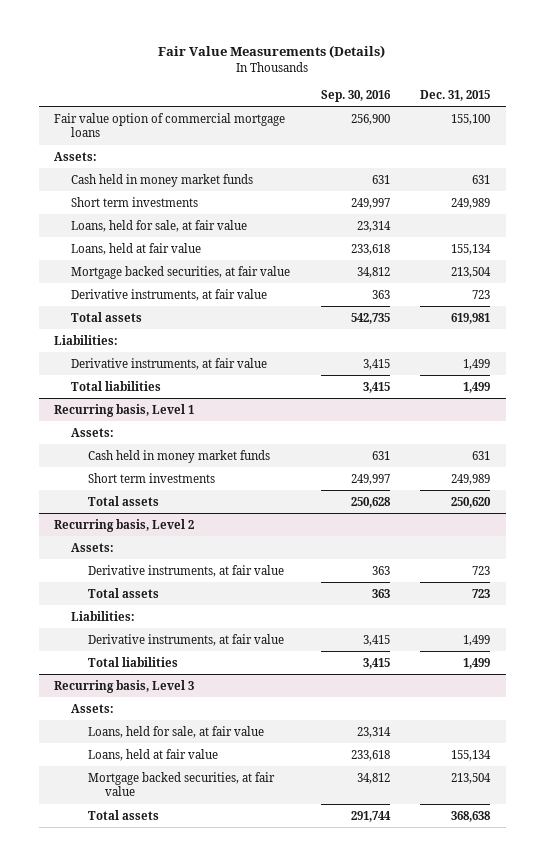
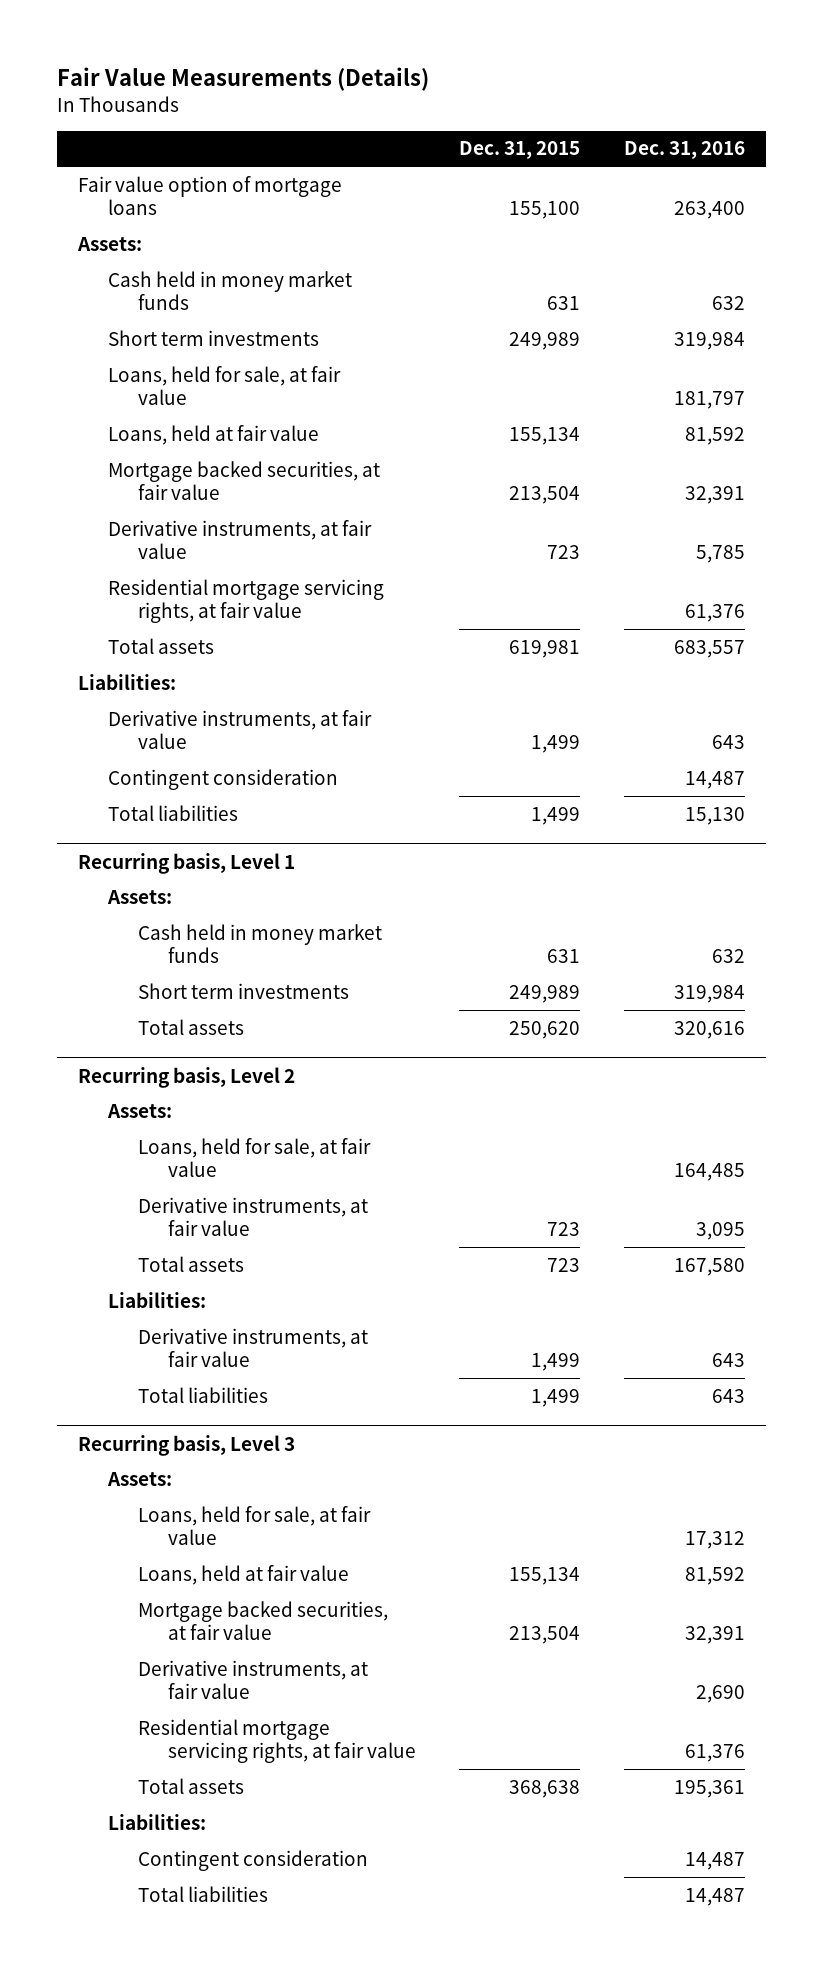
- | Sep. 30, 2016 | Dec. 31, 2015
+ | Dec. 31, 2015 | Dec. 31, 2016
- Fair value option of commercial mortgage loans | 256,900 | 155,100
+ Fair value option of mortgage loans | 155,100 | 263,400
+ Residential mortgage servicing rights, at fair value | | 61,376
+ Contingent consideration | | 14,487
@ Recurring basis, Level 2
+ Loans, held for sale, at fair value | | 164,485
@ Recurring basis, Level 3
+ Derivative instruments, at fair value | | 2,690
+ Residential mortgage servicing rights, at fair value | | 61,376
+ Liabilities:
+ Contingent consideration | | 14,487
+ Total liabilities | | 14,487

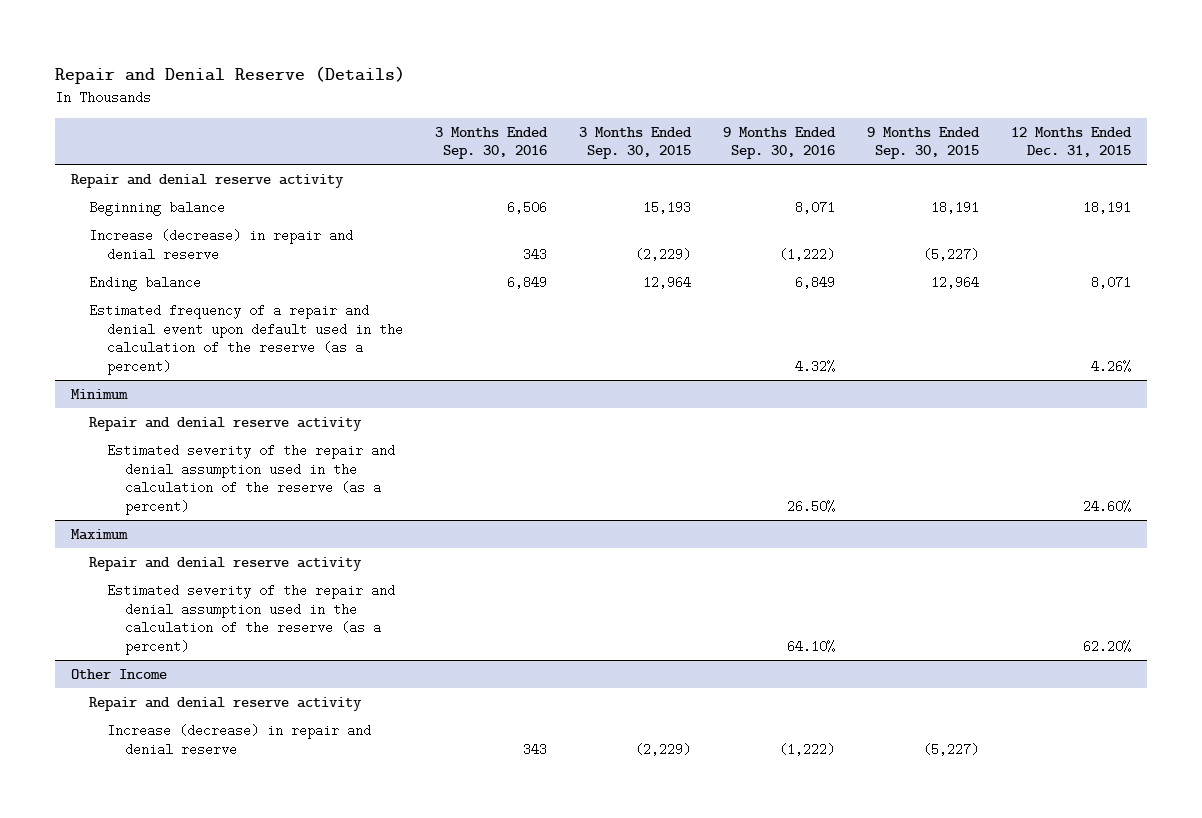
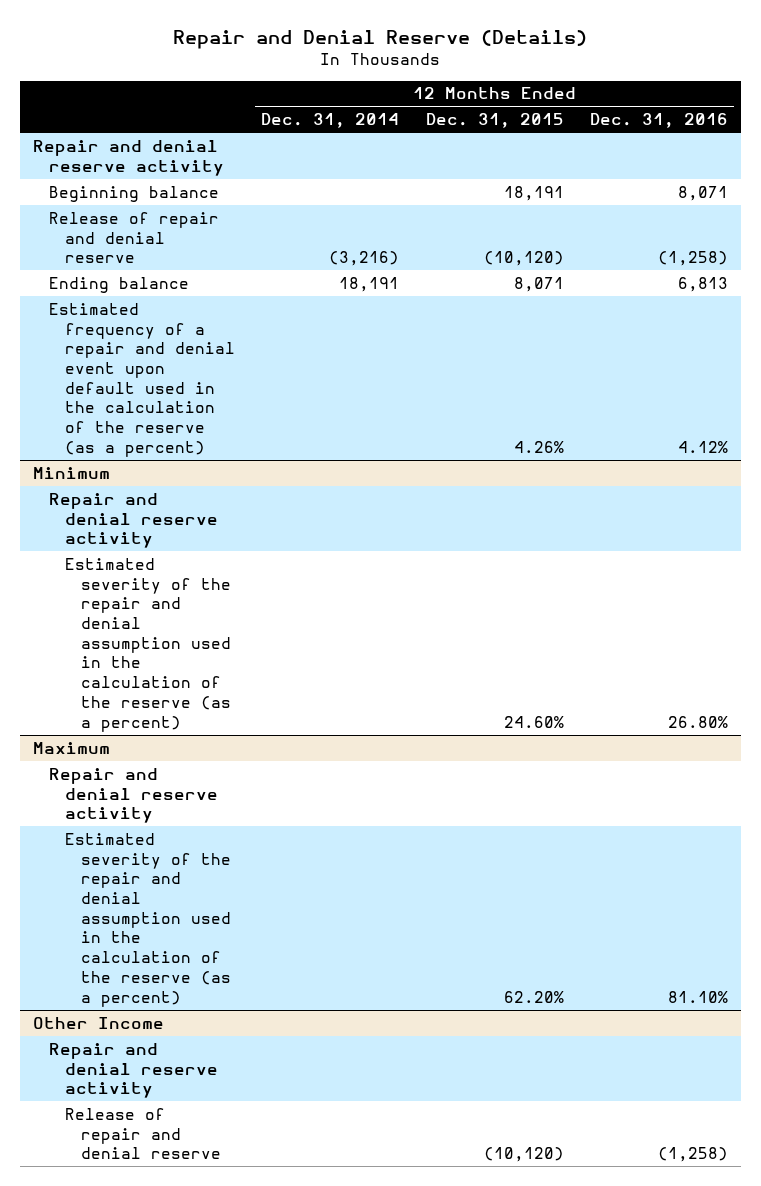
- | 3 Months Ended Sep. 30, 2016 | 3 Months Ended Sep. 30, 2015 | 9 Months Ended Sep. 30, 2016 | 9 Months Ended Sep. 30, 2015 | 12 Months Ended Dec. 31, 2015
+ | 12 Months Ended Dec. 31, 2014 | 12 Months Ended Dec. 31, 2015 | 12 Months Ended Dec. 31, 2016
- Increase (decrease) in repair and denial reserve | 343 | (2,229) | (1,222) | (5,227) |
+ Release of repair and denial reserve | (3,216) | (10,120) | (1,258)
@ Other Income
- Increase (decrease) in repair and denial reserve | 343 | (2,229) | (1,222) | (5,227) |
+ Release of repair and denial reserve | | (10,120) | (1,258)

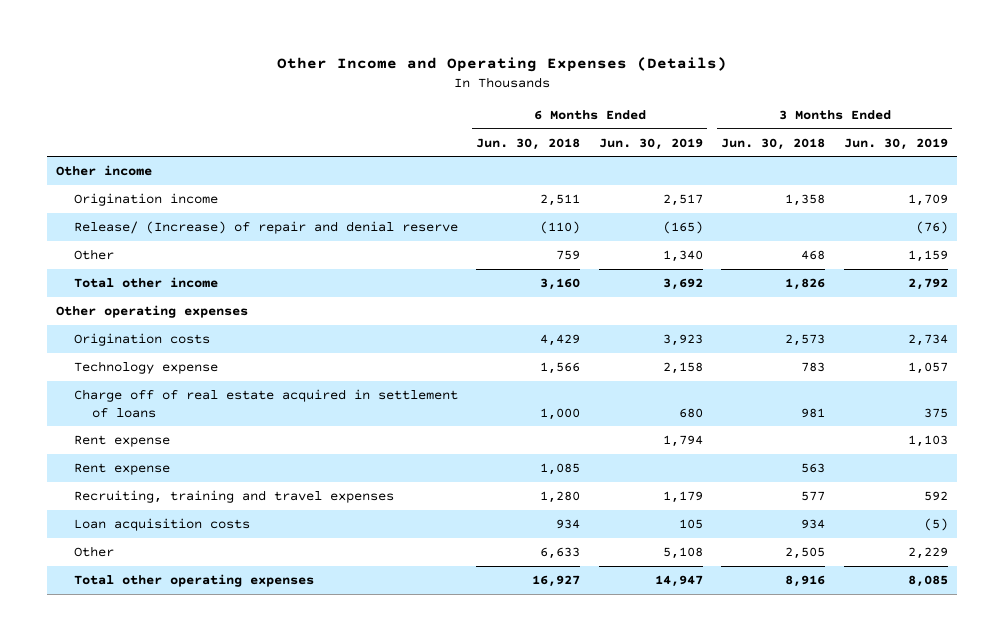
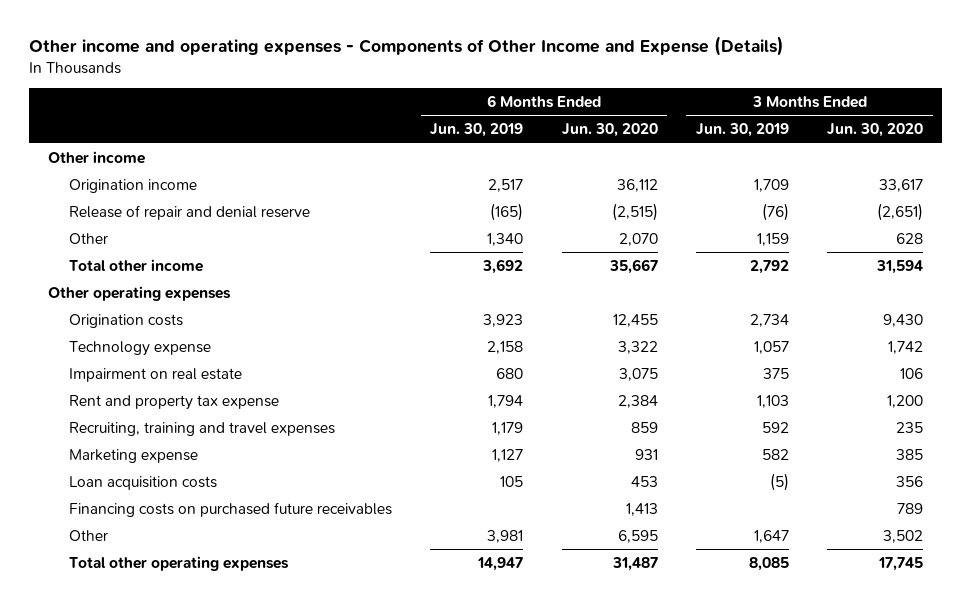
- Other Income and Operating Expenses (Details)
+ Other income and operating expenses - Components of Other Income and Expense (Details)
- | 6 Months Ended Jun. 30, 2018 | 6 Months Ended Jun. 30, 2019 | 3 Months Ended Jun. 30, 2018 | 3 Months Ended Jun. 30, 2019
+ | 6 Months Ended Jun. 30, 2019 | 6 Months Ended Jun. 30, 2020 | 3 Months Ended Jun. 30, 2019 | 3 Months Ended Jun. 30, 2020
- Release/ (Increase) of repair and denial reserve | (110) | (165) | | (76)
+ Release of repair and denial reserve | (165) | (2,515) | (76) | (2,651)
- Charge off of real estate acquired in settlement of loans | 1,000 | 680 | 981 | 375
- Rent expense | | 1,794 | | 1,103
- Rent expense | 1,085 | | 563 |
+ Impairment on real estate | 680 | 3,075 | 375 | 106
+ Rent and property tax expense | 1,794 | 2,384 | 1,103 | 1,200
+ Marketing expense | 1,127 | 931 | 582 | 385
- Other | 6,633 | 5,108 | 2,505 | 2,229
+ Financing costs on purchased future receivables | | 1,413 | | 789
+ Other | 3,981 | 6,595 | 1,647 | 3,502

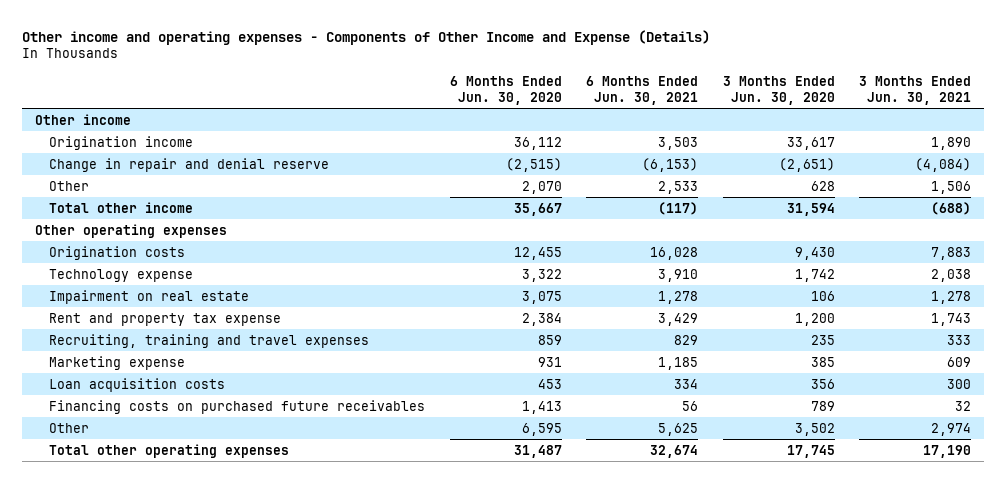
- | 6 Months Ended Jun. 30, 2019 | 6 Months Ended Jun. 30, 2020 | 3 Months Ended Jun. 30, 2019 | 3 Months Ended Jun. 30, 2020
+ | 6 Months Ended Jun. 30, 2020 | 6 Months Ended Jun. 30, 2021 | 3 Months Ended Jun. 30, 2020 | 3 Months Ended Jun. 30, 2021
- Release of repair and denial reserve | (165) | (2,515) | (76) | (2,651)
+ Change in repair and denial reserve | (2,515) | (6,153) | (2,651) | (4,084)

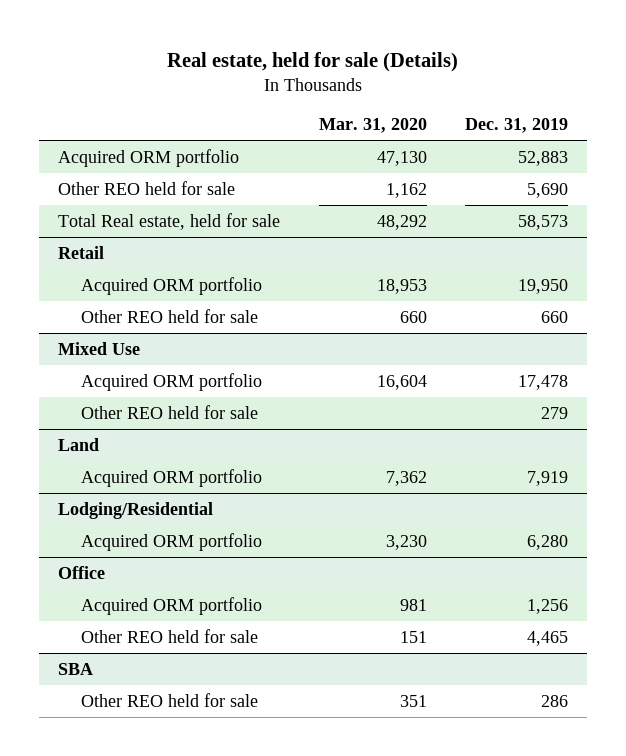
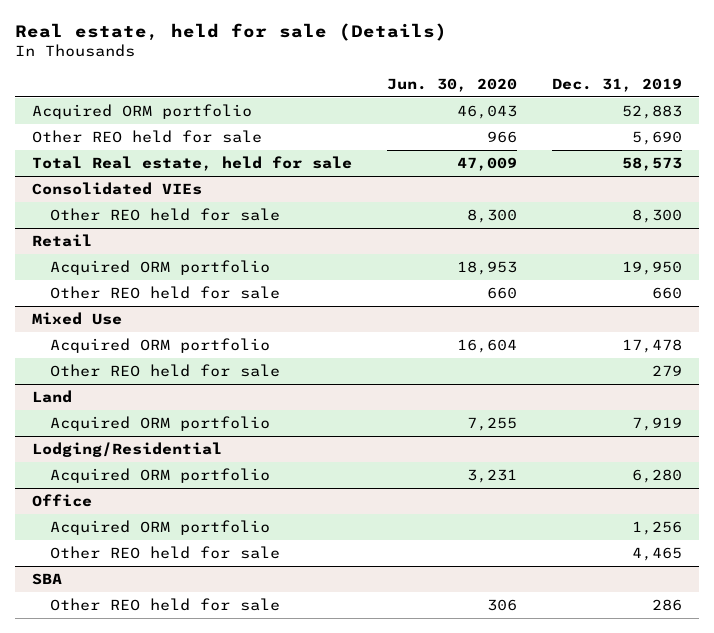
- | Mar. 31, 2020 | Dec. 31, 2019
+ | Jun. 30, 2020 | Dec. 31, 2019
+ Consolidated VIEs
+ Other REO held for sale | 8,300 | 8,300

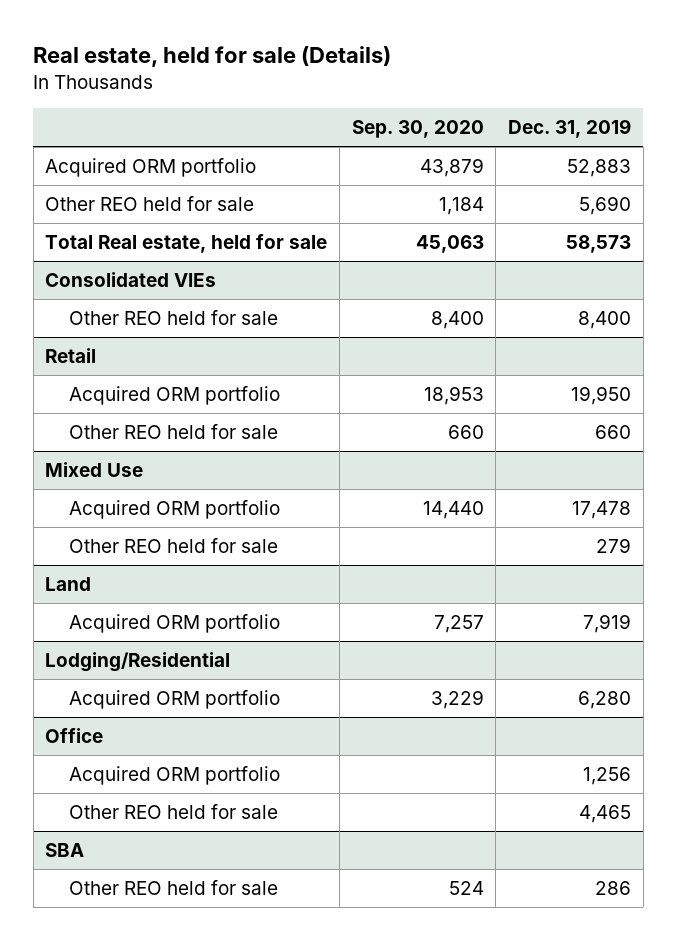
- | Jun. 30, 2020 | Dec. 31, 2019
+ | Sep. 30, 2020 | Dec. 31, 2019
@ Consolidated VIEs
- Other REO held for sale | 8,300 | 8,300
+ Other REO held for sale | 8,400 | 8,400

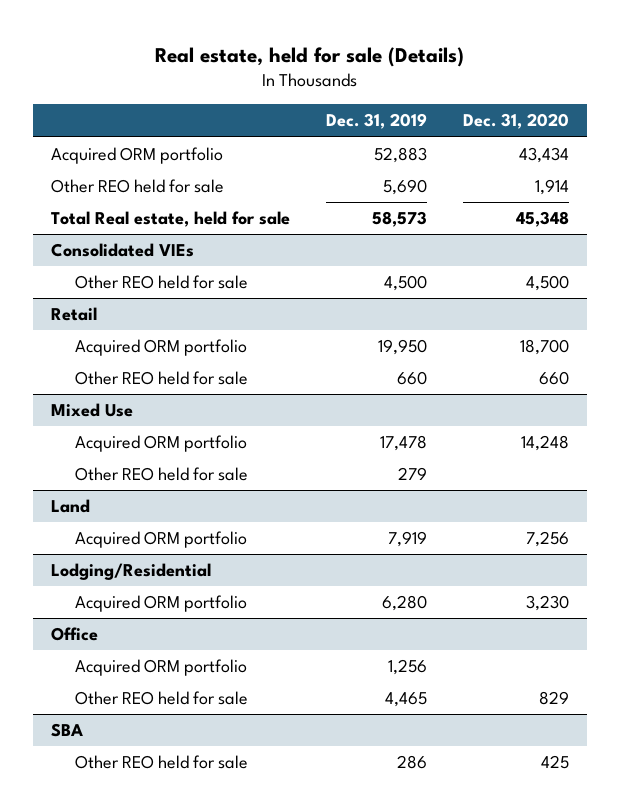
- | Sep. 30, 2020 | Dec. 31, 2019
+ | Dec. 31, 2019 | Dec. 31, 2020
@ Consolidated VIEs
- Other REO held for sale | 8,400 | 8,400
+ Other REO held for sale | 4,500 | 4,500

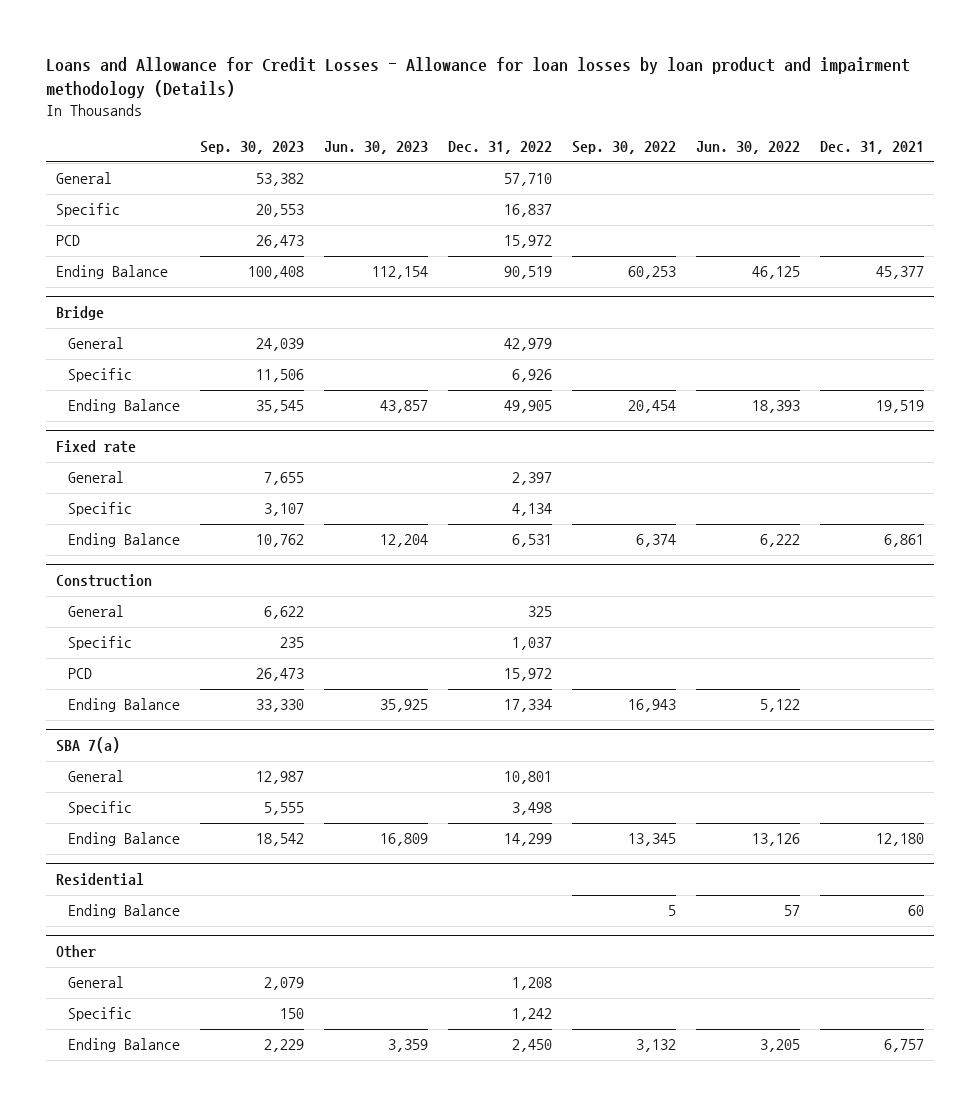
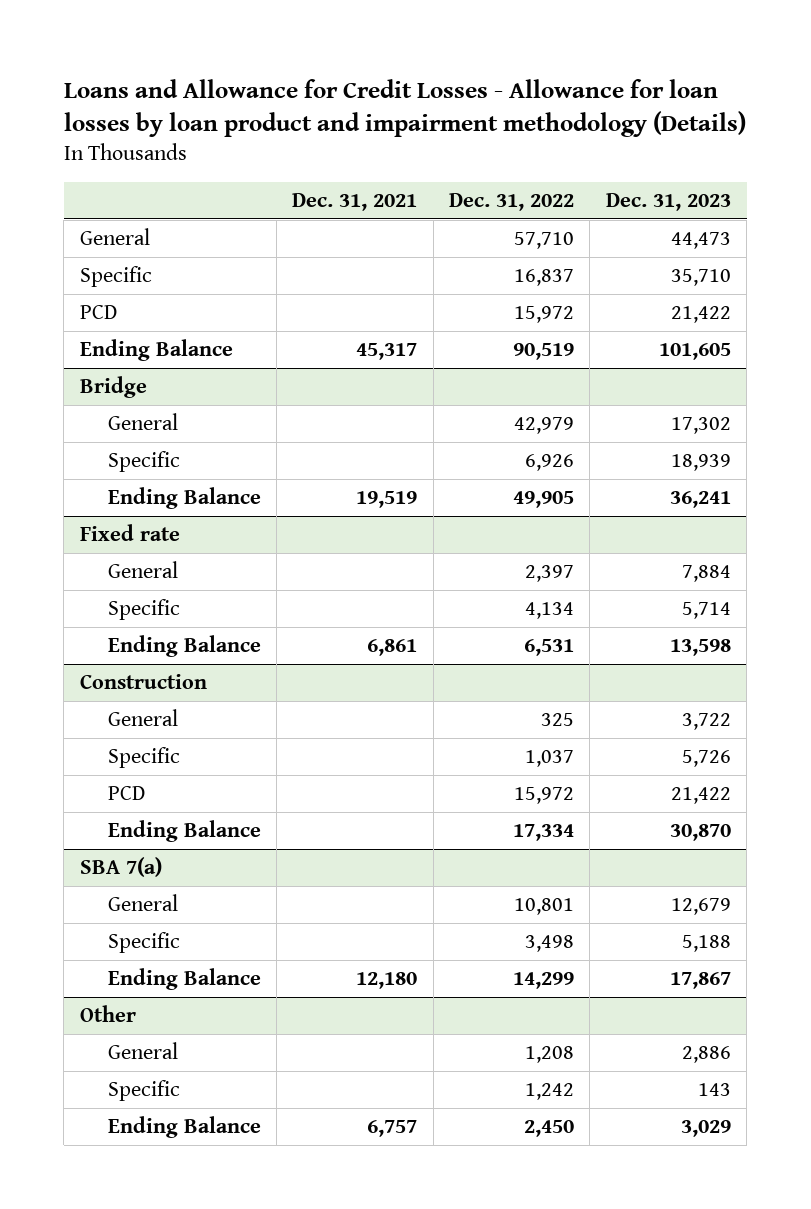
- | Sep. 30, 2023 | Jun. 30, 2023 | Dec. 31, 2022 | Sep. 30, 2022 | Jun. 30, 2022 | Dec. 31, 2021
+ | Dec. 31, 2021 | Dec. 31, 2022 | Dec. 31, 2023
- Ending Balance | 100,408 | 112,154 | 90,519 | 60,253 | 46,125 | 45,377
+ Ending Balance | 45,317 | 90,519 | 101,605
- Residential
- Ending Balance | | | | 5 | 57 | 60

